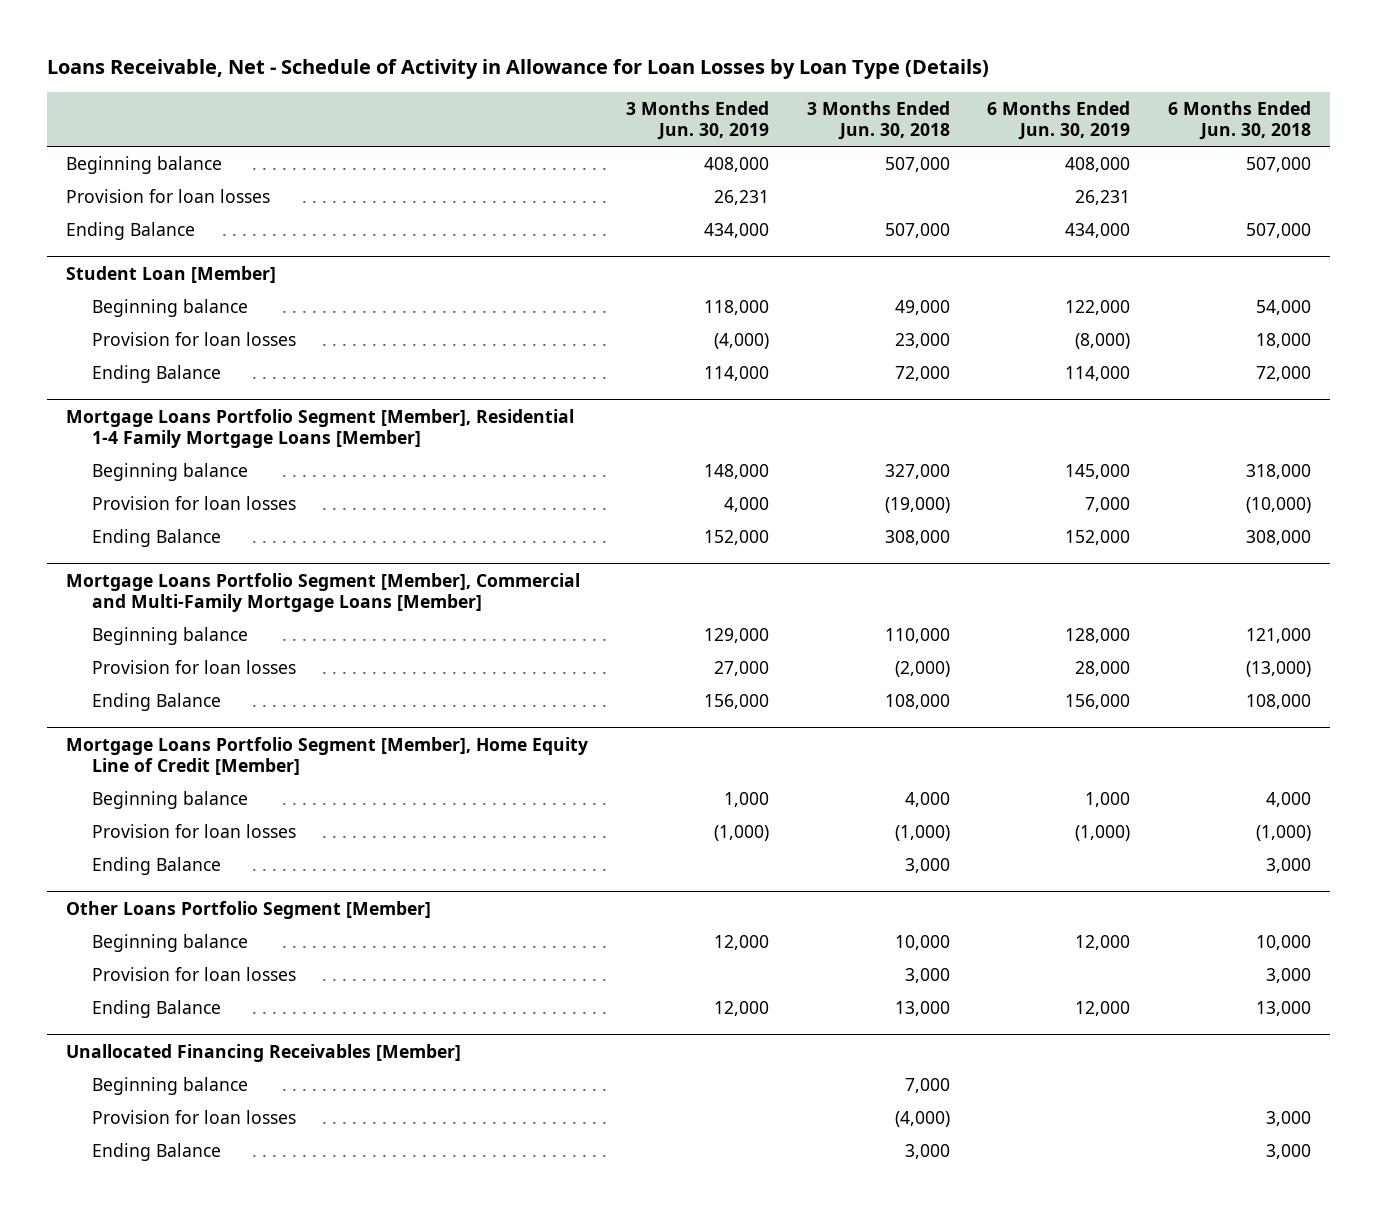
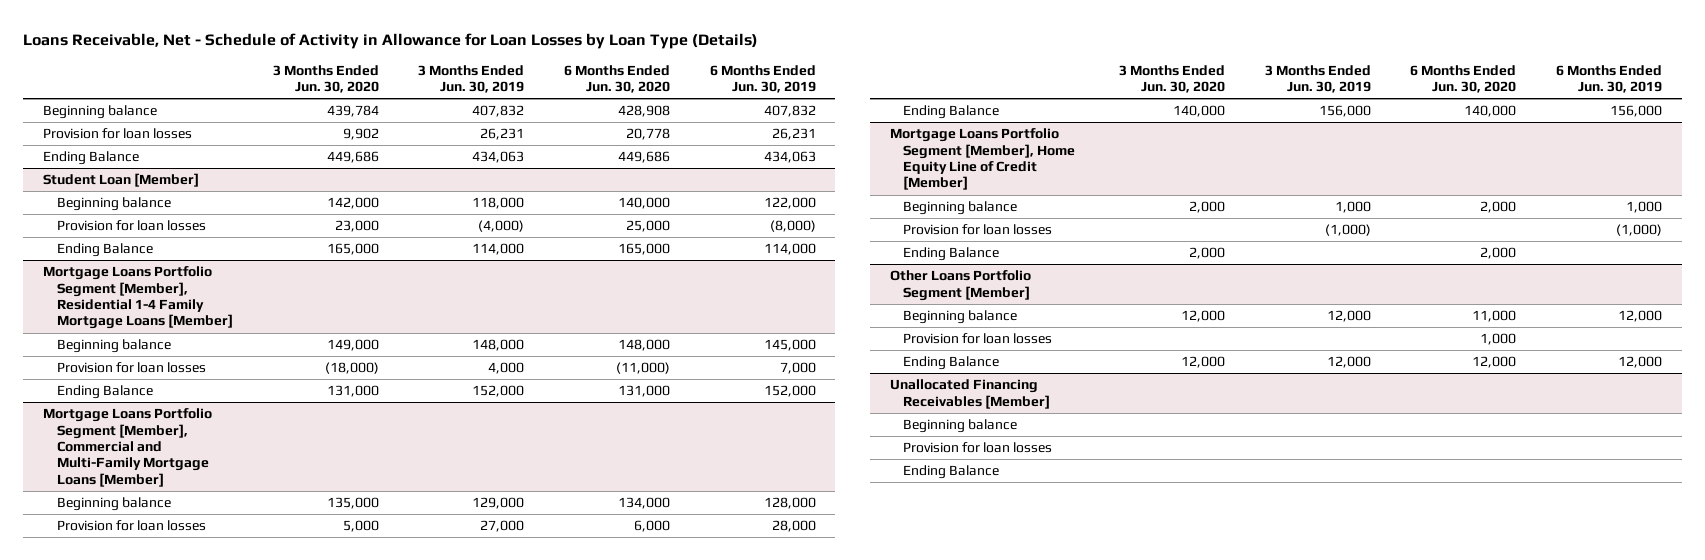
- | 3 Months Ended Jun. 30, 2019 | 3 Months Ended Jun. 30, 2018 | 6 Months Ended Jun. 30, 2019 | 6 Months Ended Jun. 30, 2018
+ | 3 Months Ended Jun. 30, 2020 | 3 Months Ended Jun. 30, 2019 | 6 Months Ended Jun. 30, 2020 | 6 Months Ended Jun. 30, 2019
- Beginning balance | 408,000 | 507,000 | 408,000 | 507,000
+ Beginning balance | 439,784 | 407,832 | 428,908 | 407,832
- Ending Balance | 434,000 | 507,000 | 434,000 | 507,000
+ Ending Balance | 449,686 | 434,063 | 449,686 | 434,063

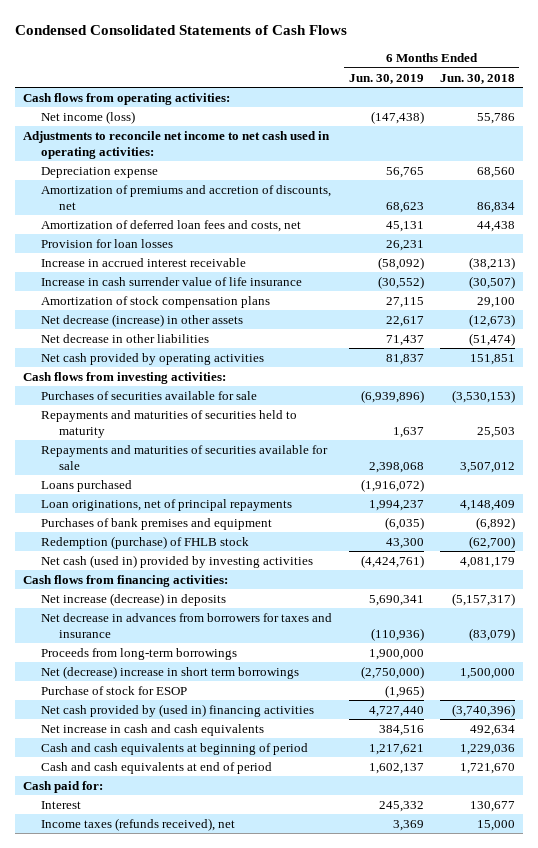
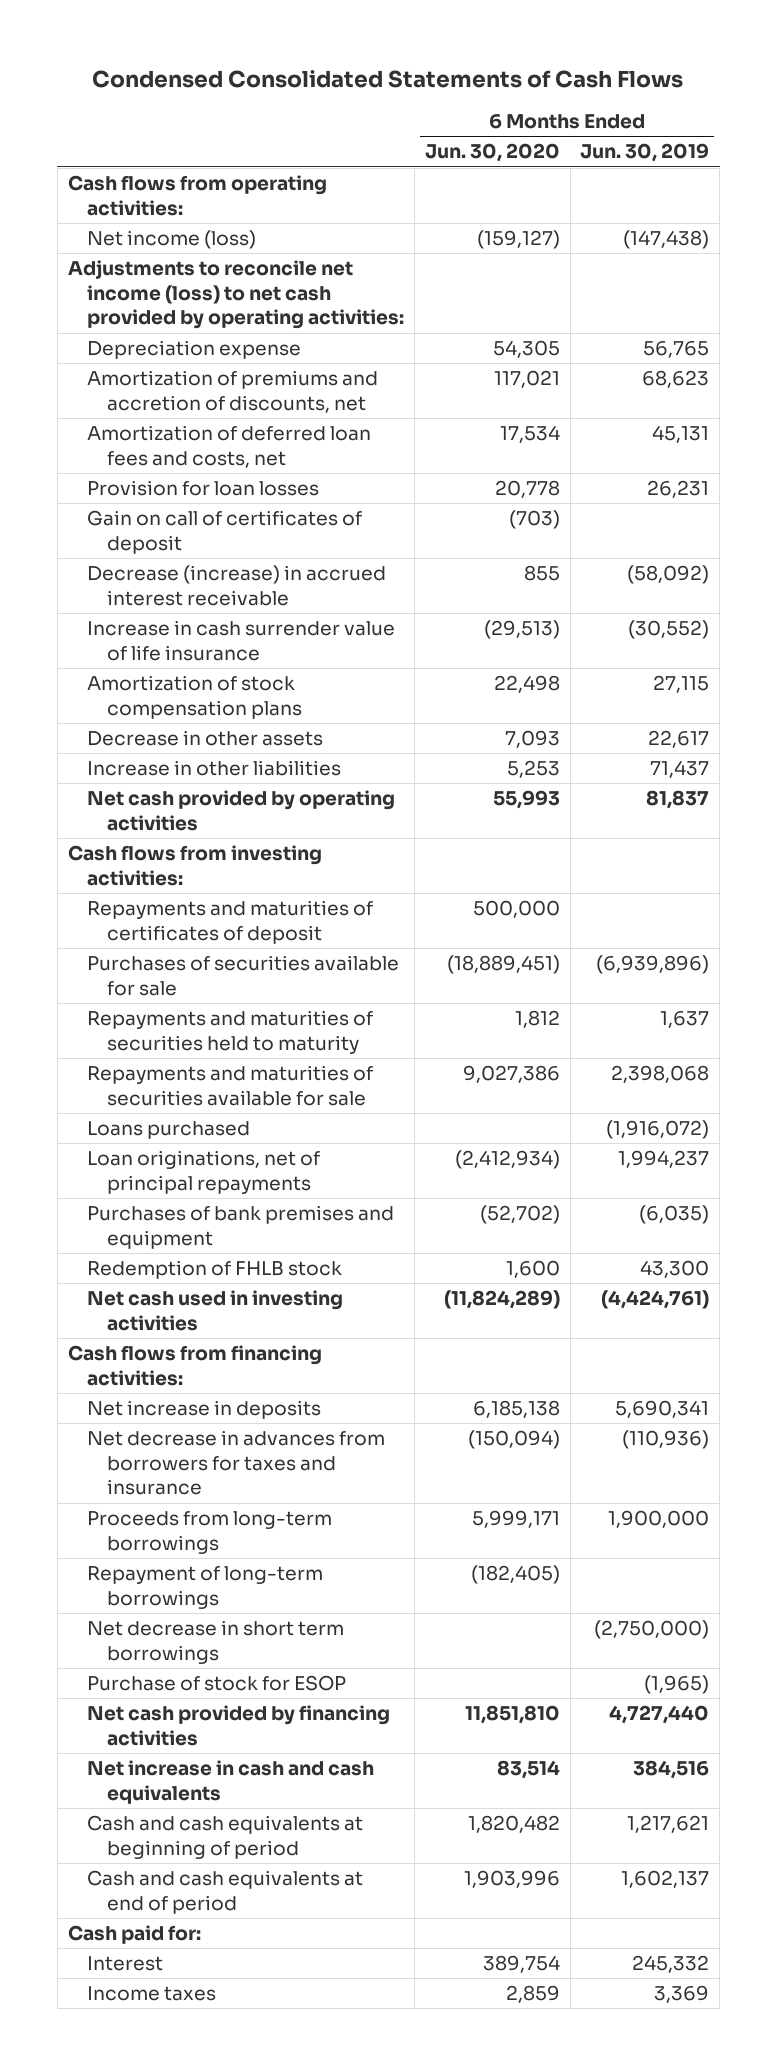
- | 6 Months Ended Jun. 30, 2019 | 6 Months Ended Jun. 30, 2018
+ | 6 Months Ended Jun. 30, 2020 | 6 Months Ended Jun. 30, 2019
- Adjustments to reconcile net income to net cash used in operating activities:
+ Adjustments to reconcile net income (loss) to net cash provided by operating activities:
- Increase in accrued interest receivable | (58,092) | (38,213)
+ Gain on call of certificates of deposit | (703) |
+ Decrease (increase) in accrued interest receivable | 855 | (58,092)
- Net decrease (increase) in other assets | 22,617 | (12,673)
- Net decrease in other liabilities | 71,437 | (51,474)
+ Decrease in other assets | 7,093 | 22,617
+ Increase in other liabilities | 5,253 | 71,437
+ Repayments and maturities of certificates of deposit | 500,000 |
- Redemption (purchase) of FHLB stock | 43,300 | (62,700)
- Net cash (used in) provided by investing activities | (4,424,761) | 4,081,179
+ Redemption of FHLB stock | 1,600 | 43,300
+ Net cash used in investing activities | (11,824,289) | (4,424,761)
- Net increase (decrease) in deposits | 5,690,341 | (5,157,317)
+ Net increase in deposits | 6,185,138 | 5,690,341
- Net (decrease) increase in short term borrowings | (2,750,000) | 1,500,000
+ Repayment of long-term borrowings | (182,405) |
+ Net decrease in short term borrowings | | (2,750,000)
- Net cash provided by (used in) financing activities | 4,727,440 | (3,740,396)
+ Net cash provided by financing activities | 11,851,810 | 4,727,440
- Income taxes (refunds received), net | 3,369 | 15,000
+ Income taxes | 2,859 | 3,369

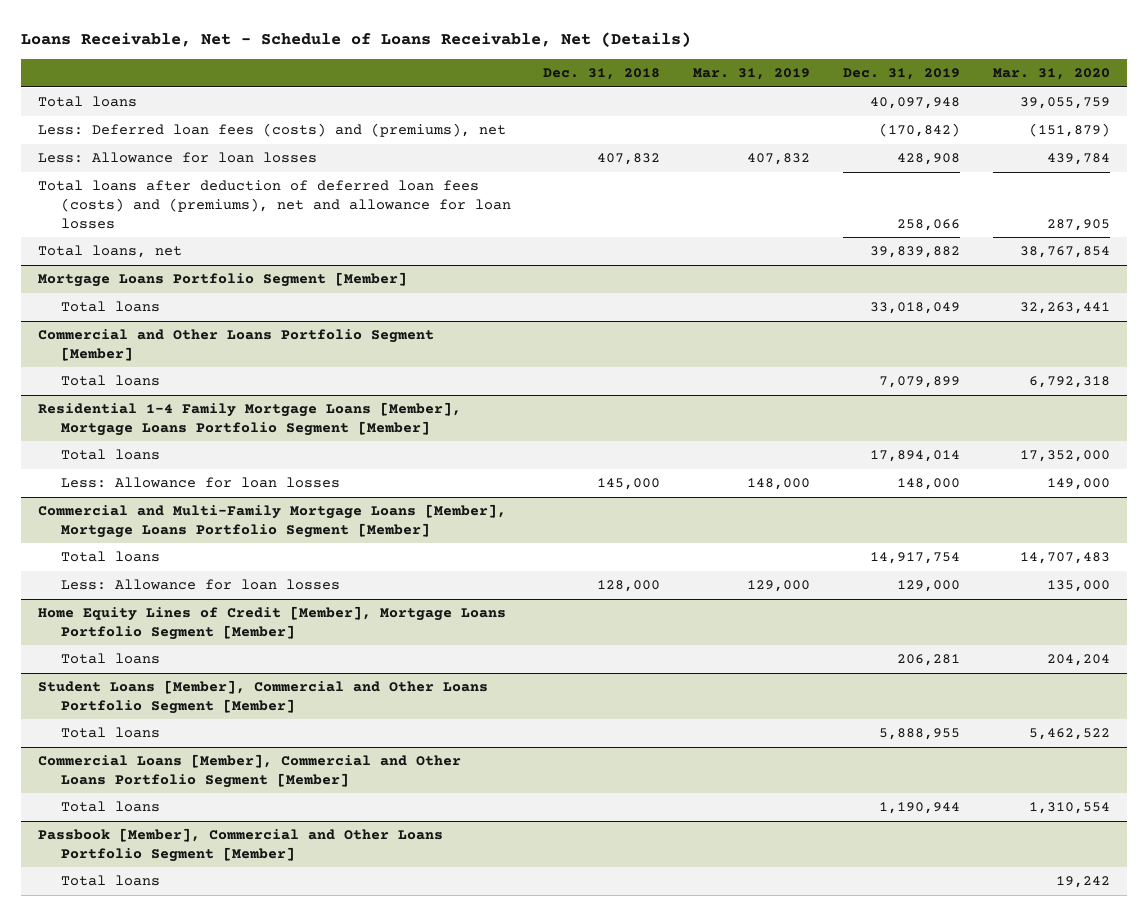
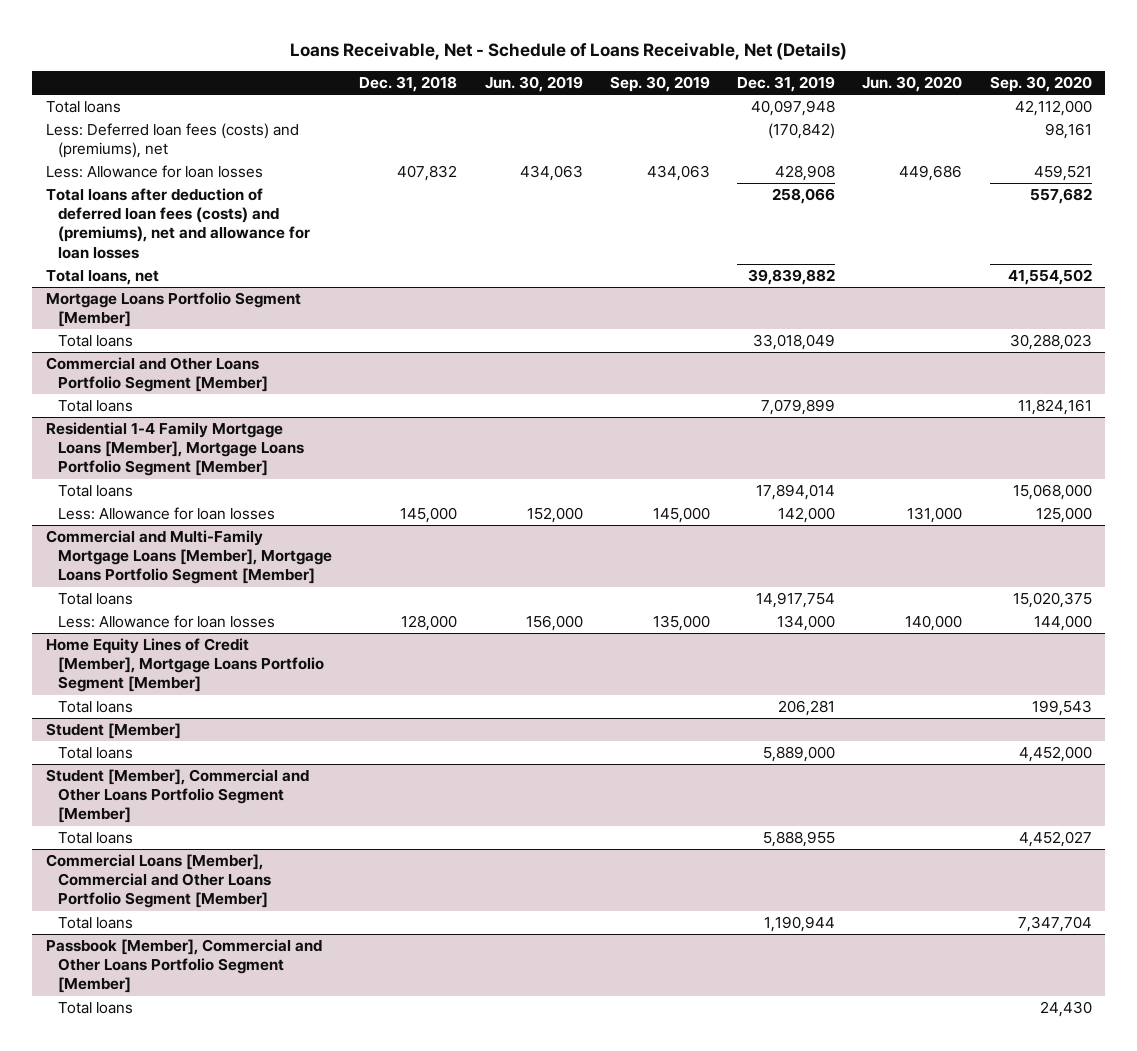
- | Dec. 31, 2018 | Mar. 31, 2019 | Dec. 31, 2019 | Mar. 31, 2020
+ | Dec. 31, 2018 | Jun. 30, 2019 | Sep. 30, 2019 | Dec. 31, 2019 | Jun. 30, 2020 | Sep. 30, 2020
@ Residential 1-4 Family Mortgage Loans [Member], Mortgage Loans Portfolio Segment [Member]
- Less: Allowance for loan losses | 145,000 | 148,000 | 148,000 | 149,000
+ Less: Allowance for loan losses | 145,000 | 152,000 | 145,000 | 142,000 | 131,000 | 125,000
@ Commercial and Multi-Family Mortgage Loans [Member], Mortgage Loans Portfolio Segment [Member]
- Less: Allowance for loan losses | 128,000 | 129,000 | 129,000 | 135,000
+ Less: Allowance for loan losses | 128,000 | 156,000 | 135,000 | 134,000 | 140,000 | 144,000
- Student Loans [Member], Commercial and Other Loans Portfolio Segment [Member]
+ Student [Member]
+ Total loans | | | | 5,889,000 | | 4,452,000
+ Student [Member], Commercial and Other Loans Portfolio Segment [Member]

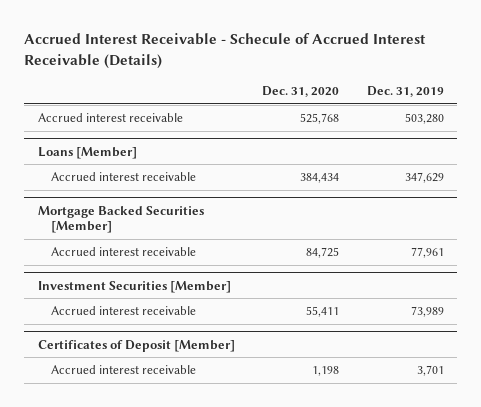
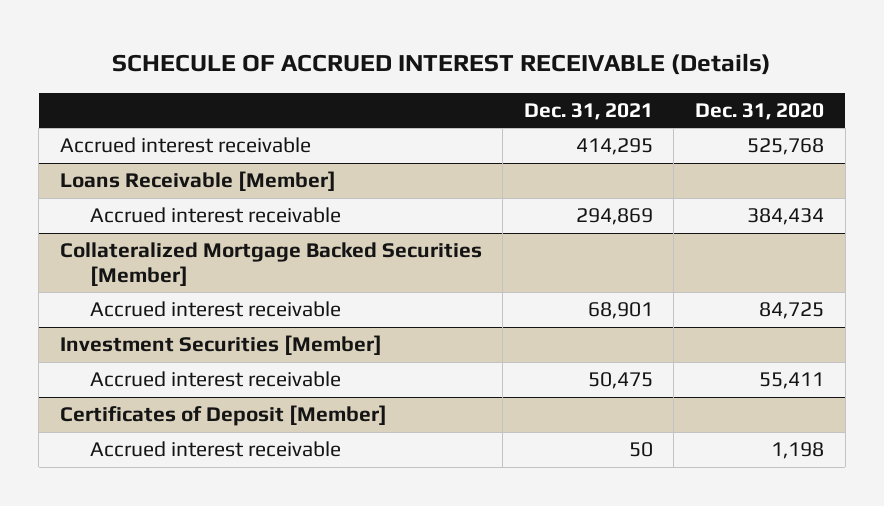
- Accrued Interest Receivable - Schecule of Accrued Interest Receivable (Details)
+ SCHECULE OF ACCRUED INTEREST RECEIVABLE (Details)
- | Dec. 31, 2020 | Dec. 31, 2019
+ | Dec. 31, 2021 | Dec. 31, 2020
- Loans [Member]
+ Loans Receivable [Member]
- Mortgage Backed Securities [Member]
+ Collateralized Mortgage Backed Securities [Member]

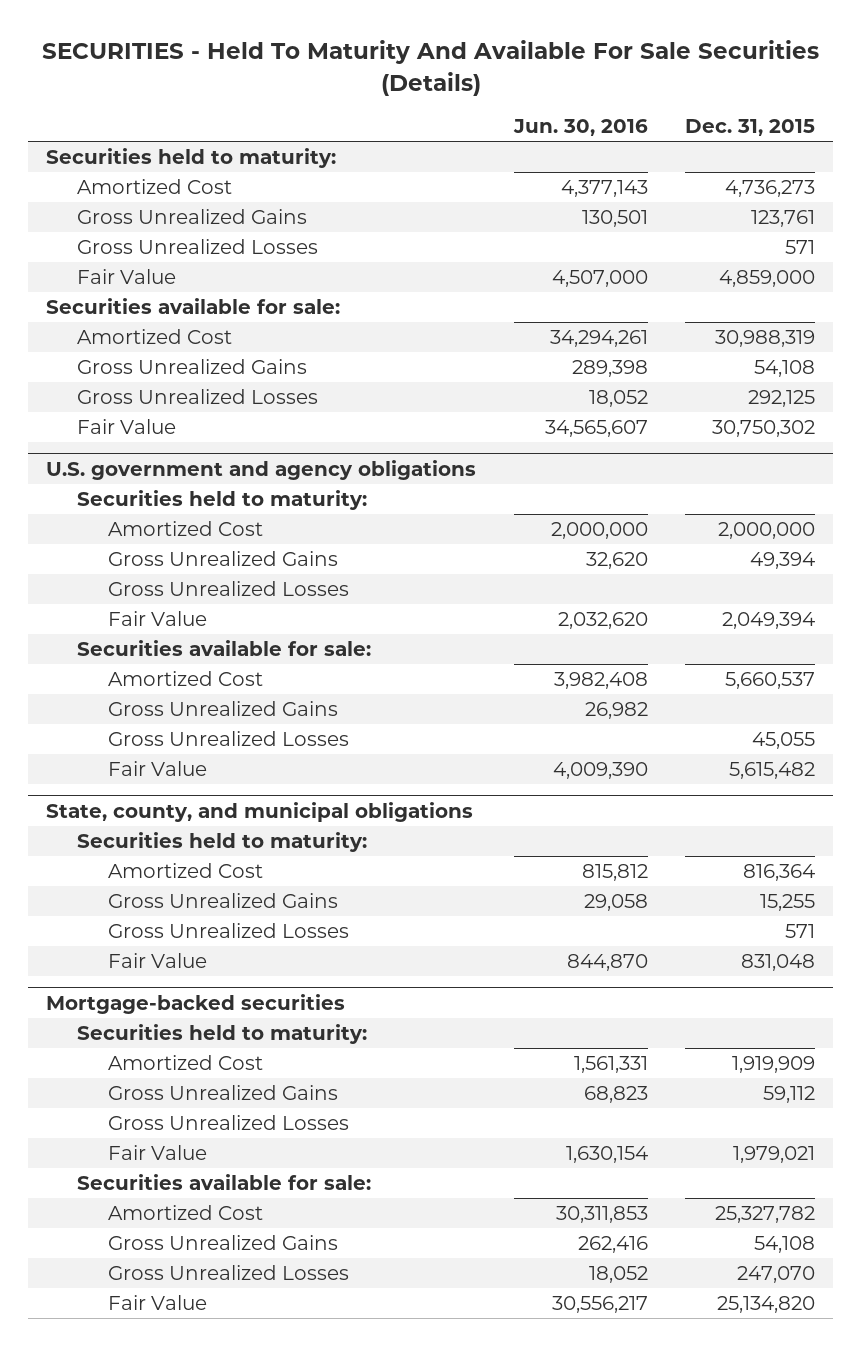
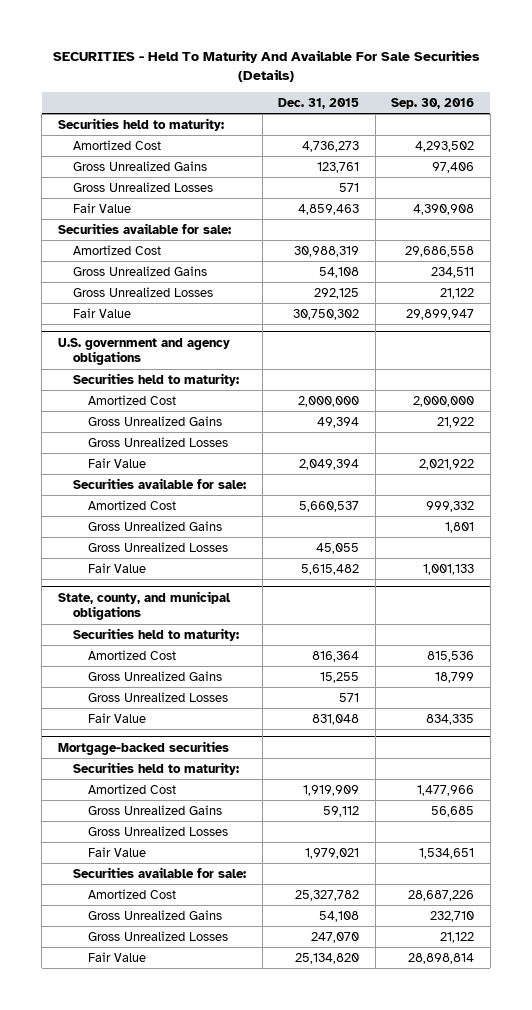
- | Jun. 30, 2016 | Dec. 31, 2015
+ | Dec. 31, 2015 | Sep. 30, 2016
- Fair Value | 4,507,000 | 4,859,000
+ Fair Value | 4,859,463 | 4,390,908

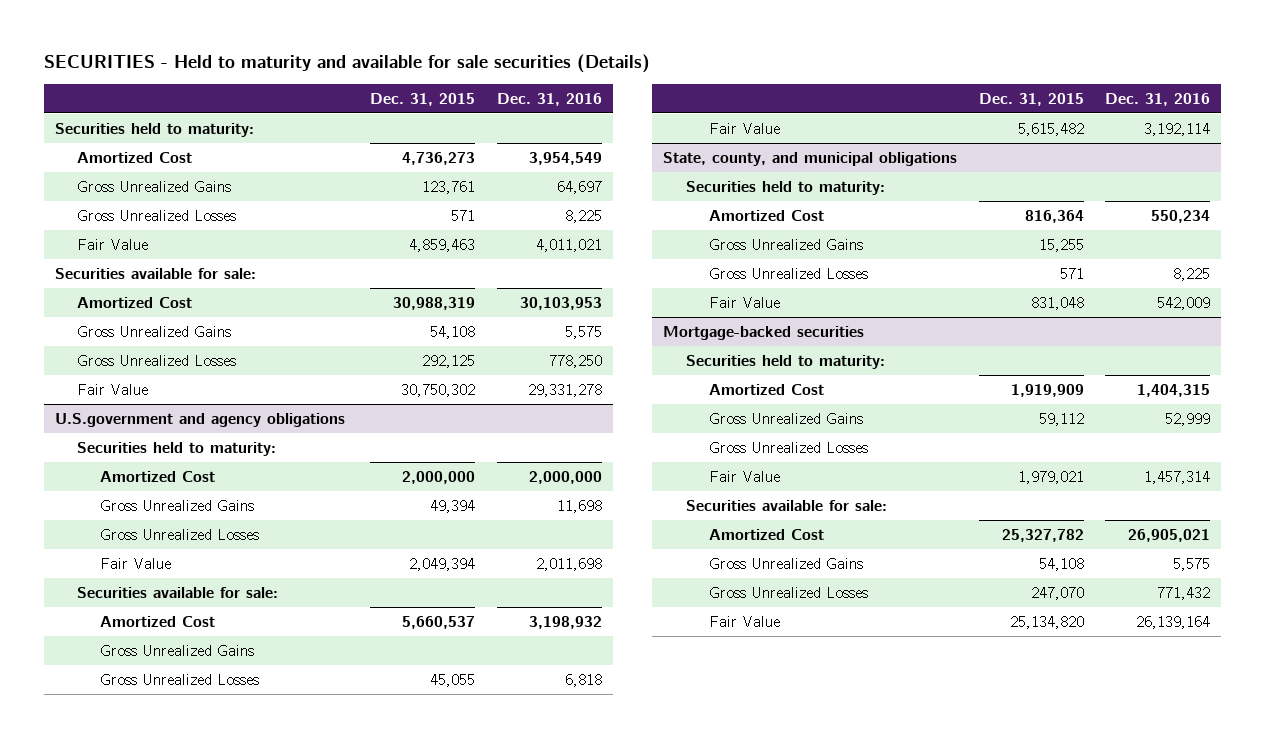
- SECURITIES - Held To Maturity And Available For Sale Securities (Details)
+ SECURITIES - Held to maturity and available for sale securities (Details)
- | Dec. 31, 2015 | Sep. 30, 2016
+ | Dec. 31, 2015 | Dec. 31, 2016
- U.S. government and agency obligations
+ U.S.government and agency obligations

